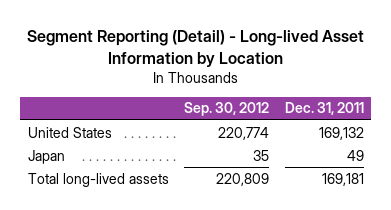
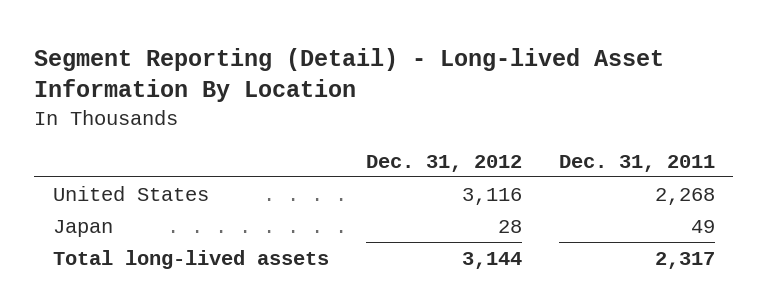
- Segment Reporting (Detail) - Long-lived Asset Information by Location
+ Segment Reporting (Detail) - Long-lived Asset Information By Location
- | Sep. 30, 2012 | Dec. 31, 2011
+ | Dec. 31, 2012 | Dec. 31, 2011
- United States | 220,774 | 169,132
+ United States | 3,116 | 2,268
- Total long-lived assets | 220,809 | 169,181
+ Total long-lived assets | 3,144 | 2,317

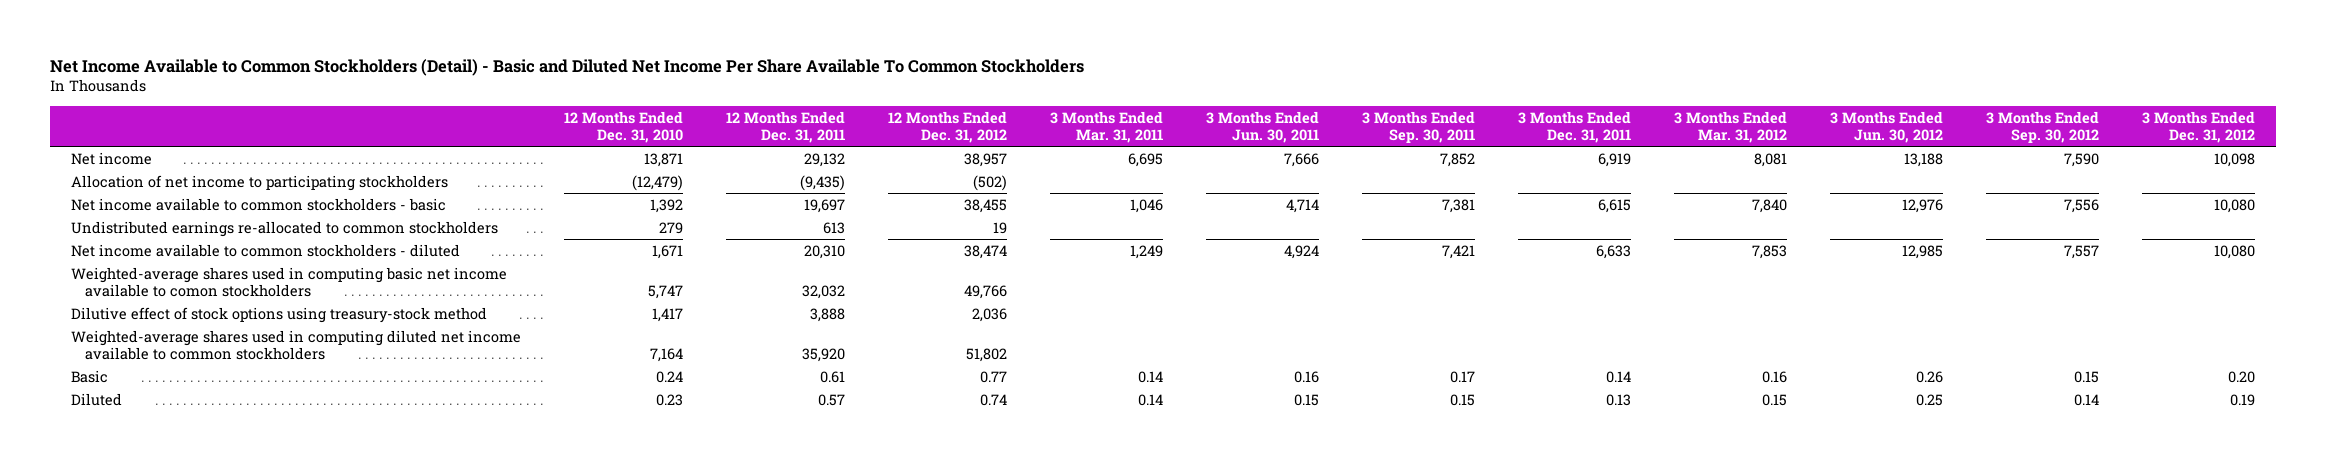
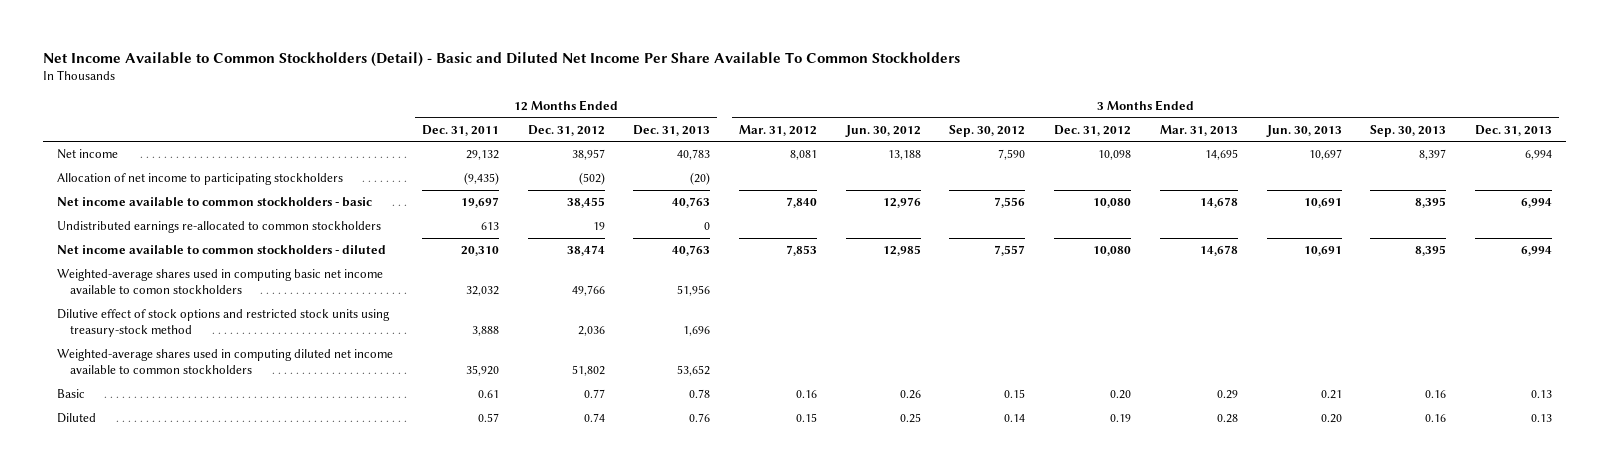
- | 12 Months Ended Dec. 31, 2010 | 12 Months Ended Dec. 31, 2011 | 12 Months Ended Dec. 31, 2012 | 3 Months Ended Mar. 31, 2011 | 3 Months Ended Jun. 30, 2011 | 3 Months Ended Sep. 30, 2011 | 3 Months Ended Dec. 31, 2011 | 3 Months Ended Mar. 31, 2012 | 3 Months Ended Jun. 30, 2012 | 3 Months Ended Sep. 30, 2012 | 3 Months Ended Dec. 31, 2012
+ | 12 Months Ended Dec. 31, 2011 | 12 Months Ended Dec. 31, 2012 | 12 Months Ended Dec. 31, 2013 | 3 Months Ended Mar. 31, 2012 | 3 Months Ended Jun. 30, 2012 | 3 Months Ended Sep. 30, 2012 | 3 Months Ended Dec. 31, 2012 | 3 Months Ended Mar. 31, 2013 | 3 Months Ended Jun. 30, 2013 | 3 Months Ended Sep. 30, 2013 | 3 Months Ended Dec. 31, 2013
- Dilutive effect of stock options using treasury-stock method | 1,417 | 3,888 | 2,036 | | | | | | | |
+ Dilutive effect of stock options and restricted stock units using treasury-stock method | 3,888 | 2,036 | 1,696 | | | | | | | |

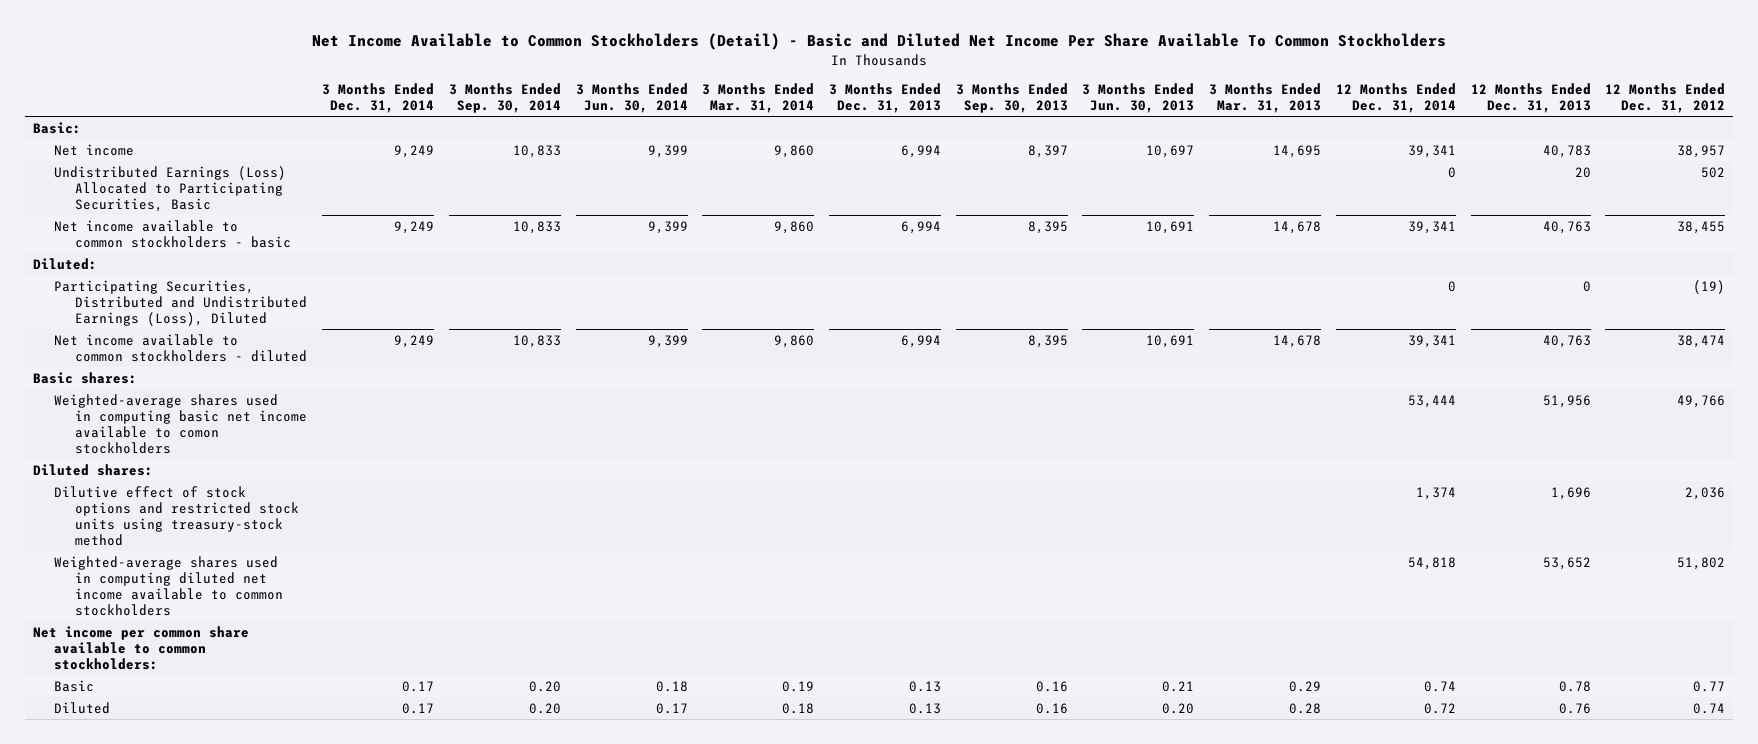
- | 12 Months Ended Dec. 31, 2011 | 12 Months Ended Dec. 31, 2012 | 12 Months Ended Dec. 31, 2013 | 3 Months Ended Mar. 31, 2012 | 3 Months Ended Jun. 30, 2012 | 3 Months Ended Sep. 30, 2012 | 3 Months Ended Dec. 31, 2012 | 3 Months Ended Mar. 31, 2013 | 3 Months Ended Jun. 30, 2013 | 3 Months Ended Sep. 30, 2013 | 3 Months Ended Dec. 31, 2013
+ | 3 Months Ended Dec. 31, 2014 | 3 Months Ended Sep. 30, 2014 | 3 Months Ended Jun. 30, 2014 | 3 Months Ended Mar. 31, 2014 | 3 Months Ended Dec. 31, 2013 | 3 Months Ended Sep. 30, 2013 | 3 Months Ended Jun. 30, 2013 | 3 Months Ended Mar. 31, 2013 | 12 Months Ended Dec. 31, 2014 | 12 Months Ended Dec. 31, 2013 | 12 Months Ended Dec. 31, 2012
+ Basic:
- Allocation of net income to participating stockholders | (9,435) | (502) | (20) | | | | | | | |
+ Undistributed Earnings (Loss) Allocated to Participating Securities, Basic | | | | | | | | | 0 | 20 | 502
- Undistributed earnings re-allocated to common stockholders | 613 | 19 | 0 | | | | | | | |
+ Diluted:
+ Participating Securities, Distributed and Undistributed Earnings (Loss), Diluted | | | | | | | | | 0 | 0 | (19)
+ Basic shares:
+ Diluted shares:
+ Net income per common share available to common stockholders:

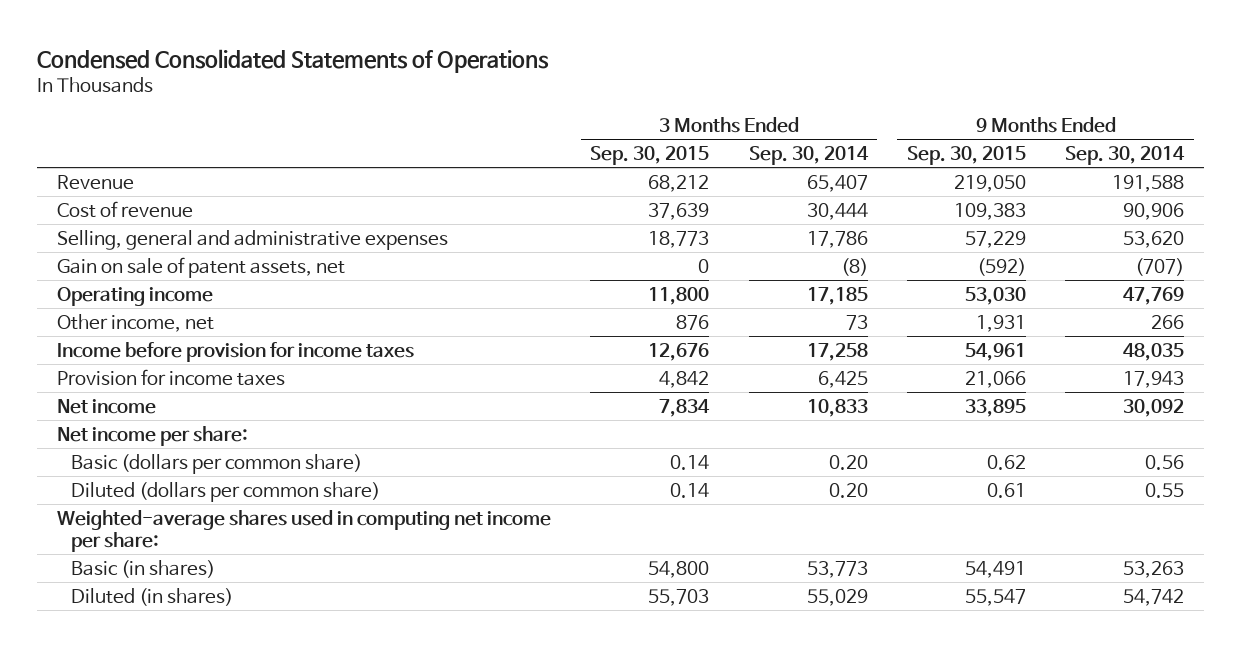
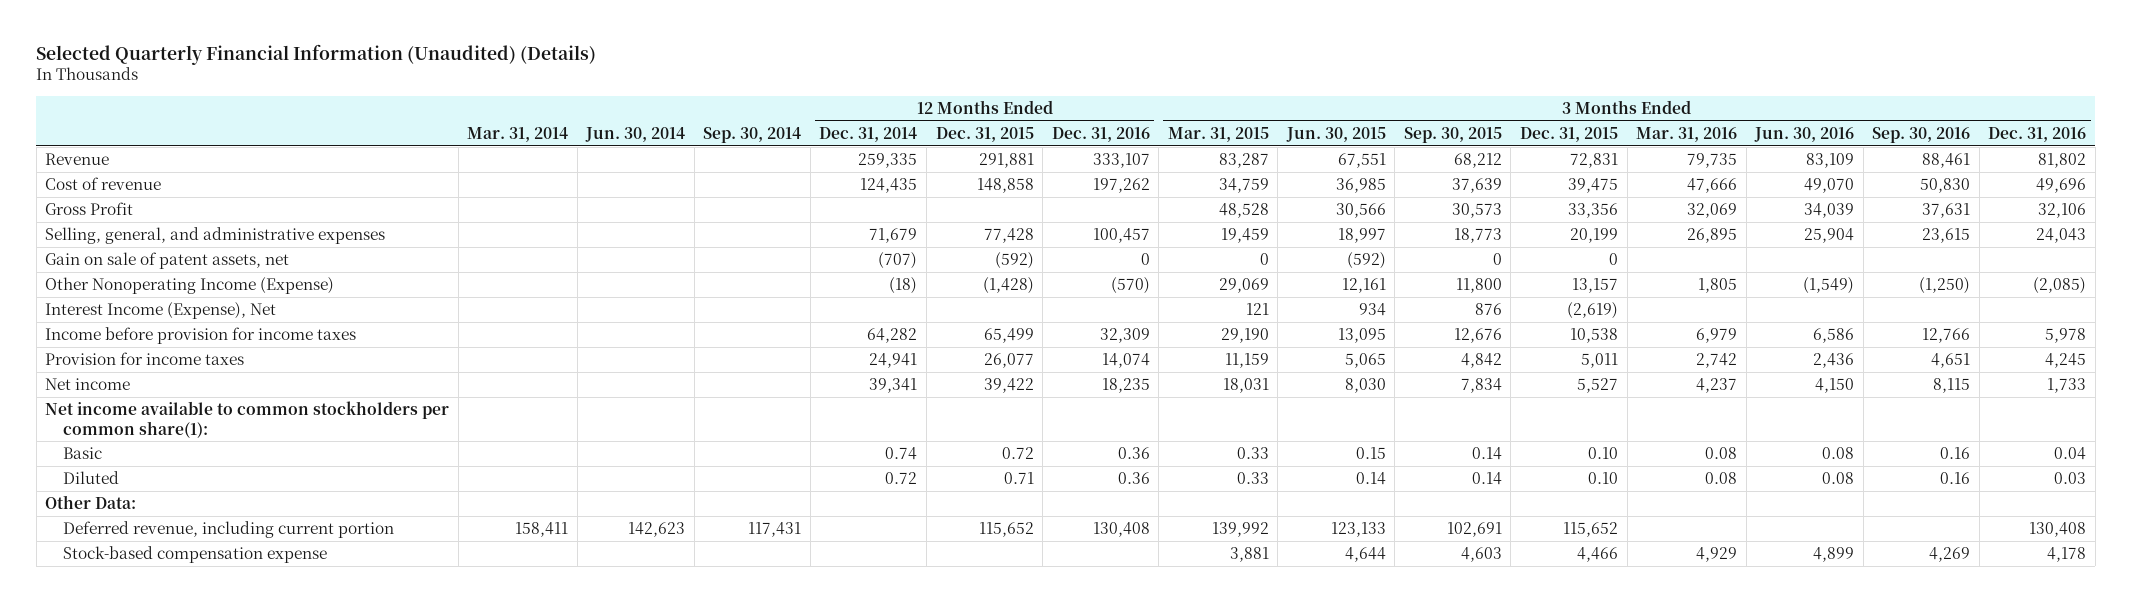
- Condensed Consolidated Statements of Operations
+ Selected Quarterly Financial Information (Unaudited) (Details)
- | 3 Months Ended Sep. 30, 2015 | 3 Months Ended Sep. 30, 2014 | 9 Months Ended Sep. 30, 2015 | 9 Months Ended Sep. 30, 2014
+ | Mar. 31, 2014 | Jun. 30, 2014 | Sep. 30, 2014 | 12 Months Ended Dec. 31, 2014 | 12 Months Ended Dec. 31, 2015 | 12 Months Ended Dec. 31, 2016 | 3 Months Ended Mar. 31, 2015 | 3 Months Ended Jun. 30, 2015 | 3 Months Ended Sep. 30, 2015 | 3 Months Ended Dec. 31, 2015 | 3 Months Ended Mar. 31, 2016 | 3 Months Ended Jun. 30, 2016 | 3 Months Ended Sep. 30, 2016 | 3 Months Ended Dec. 31, 2016
- Selling, general and administrative expenses | 18,773 | 17,786 | 57,229 | 53,620
+ Gross Profit | | | | | | | 48,528 | 30,566 | 30,573 | 33,356 | 32,069 | 34,039 | 37,631 | 32,106
+ Selling, general, and administrative expenses | | | | 71,679 | 77,428 | 100,457 | 19,459 | 18,997 | 18,773 | 20,199 | 26,895 | 25,904 | 23,615 | 24,043
- Operating income | 11,800 | 17,185 | 53,030 | 47,769
- Other income, net | 876 | 73 | 1,931 | 266
+ Other Nonoperating Income (Expense) | | | | (18) | (1,428) | (570) | 29,069 | 12,161 | 11,800 | 13,157 | 1,805 | (1,549) | (1,250) | (2,085)
+ Interest Income (Expense), Net | | | | | | | 121 | 934 | 876 | (2,619) | | | |
- Net income per share:
- Basic (dollars per common share) | 0.14 | 0.20 | 0.62 | 0.56
- Diluted (dollars per common share) | 0.14 | 0.20 | 0.61 | 0.55
- Weighted-average shares used in computing net income per share:
- Basic (in shares) | 54,800 | 53,773 | 54,491 | 53,263
- Diluted (in shares) | 55,703 | 55,029 | 55,547 | 54,742
+ Net income available to common stockholders per common share(1):
+ Basic | | | | 0.74 | 0.72 | 0.36 | 0.33 | 0.15 | 0.14 | 0.10 | 0.08 | 0.08 | 0.16 | 0.04
+ Diluted | | | | 0.72 | 0.71 | 0.36 | 0.33 | 0.14 | 0.14 | 0.10 | 0.08 | 0.08 | 0.16 | 0.03
+ Other Data:
+ Deferred revenue, including current portion | 158,411 | 142,623 | 117,431 | | 115,652 | 130,408 | 139,992 | 123,133 | 102,691 | 115,652 | | | | 130,408
+ Stock-based compensation expense | | | | | | | 3,881 | 4,644 | 4,603 | 4,466 | 4,929 | 4,899 | 4,269 | 4,178

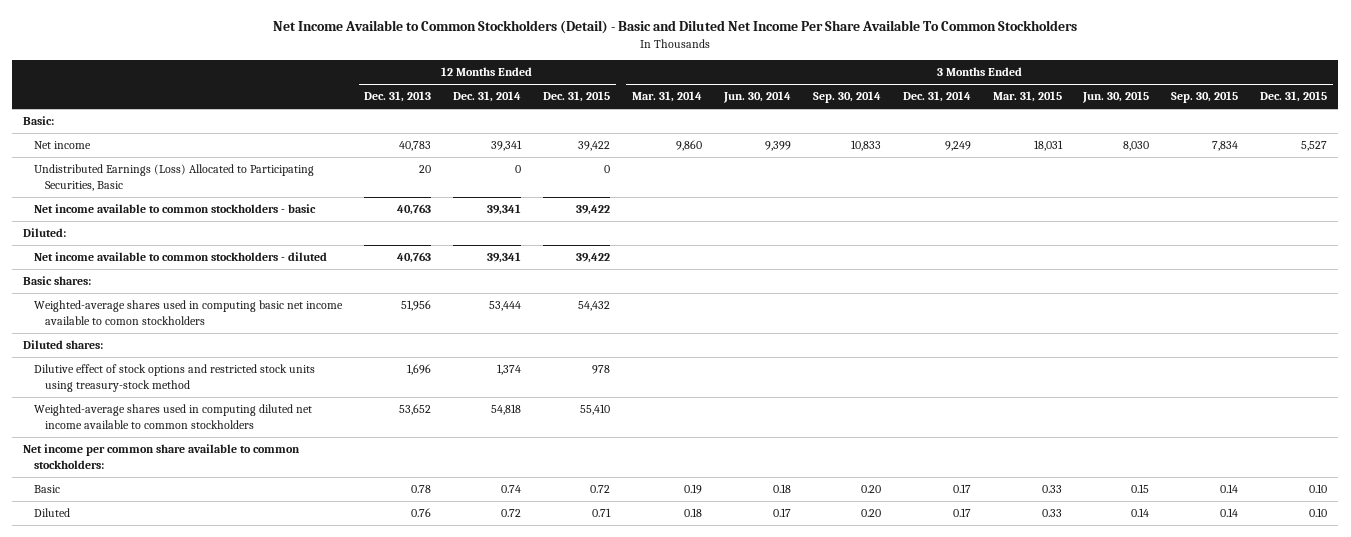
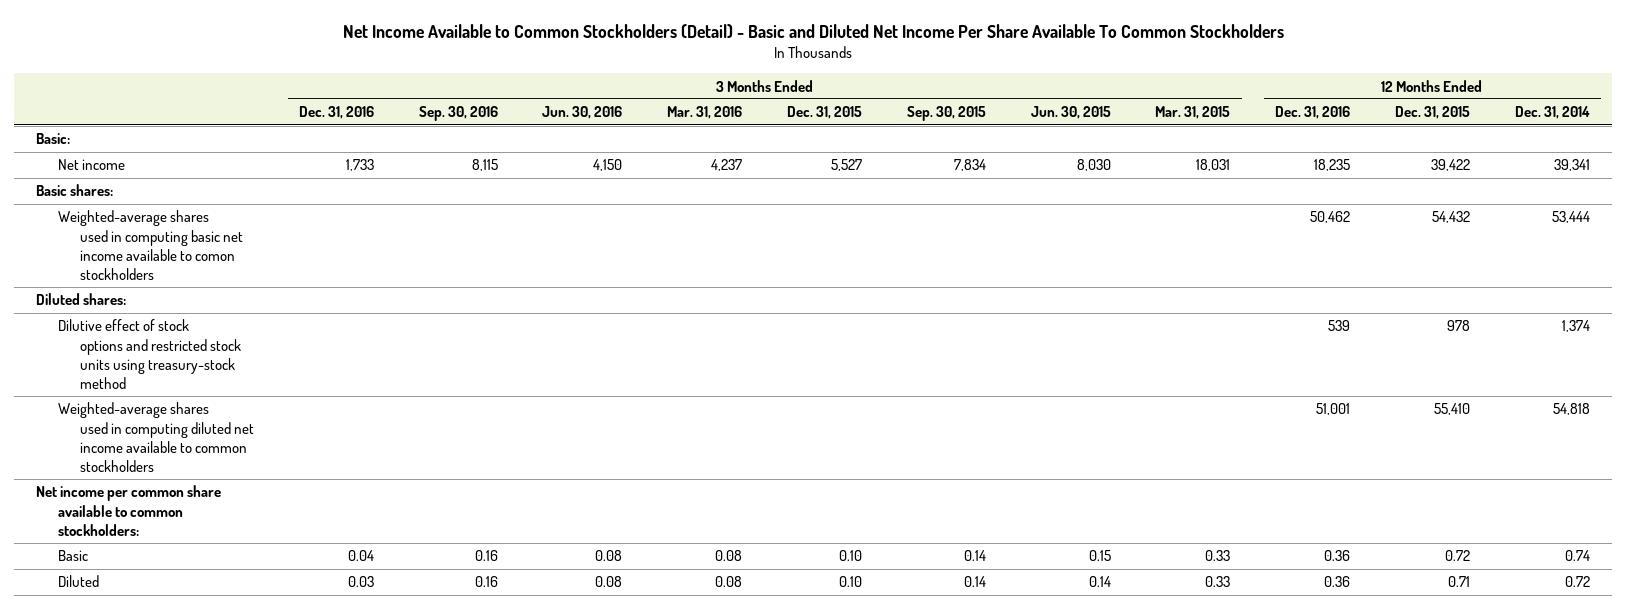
- | 12 Months Ended Dec. 31, 2013 | 12 Months Ended Dec. 31, 2014 | 12 Months Ended Dec. 31, 2015 | 3 Months Ended Mar. 31, 2014 | 3 Months Ended Jun. 30, 2014 | 3 Months Ended Sep. 30, 2014 | 3 Months Ended Dec. 31, 2014 | 3 Months Ended Mar. 31, 2015 | 3 Months Ended Jun. 30, 2015 | 3 Months Ended Sep. 30, 2015 | 3 Months Ended Dec. 31, 2015
+ | 3 Months Ended Dec. 31, 2016 | 3 Months Ended Sep. 30, 2016 | 3 Months Ended Jun. 30, 2016 | 3 Months Ended Mar. 31, 2016 | 3 Months Ended Dec. 31, 2015 | 3 Months Ended Sep. 30, 2015 | 3 Months Ended Jun. 30, 2015 | 3 Months Ended Mar. 31, 2015 | 12 Months Ended Dec. 31, 2016 | 12 Months Ended Dec. 31, 2015 | 12 Months Ended Dec. 31, 2014
- Undistributed Earnings (Loss) Allocated to Participating Securities, Basic | 20 | 0 | 0 | | | | | | | |
- Net income available to common stockholders - basic | 40,763 | 39,341 | 39,422 | | | | | | | |
- Diluted:
- Net income available to common stockholders - diluted | 40,763 | 39,341 | 39,422 | | | | | | | |

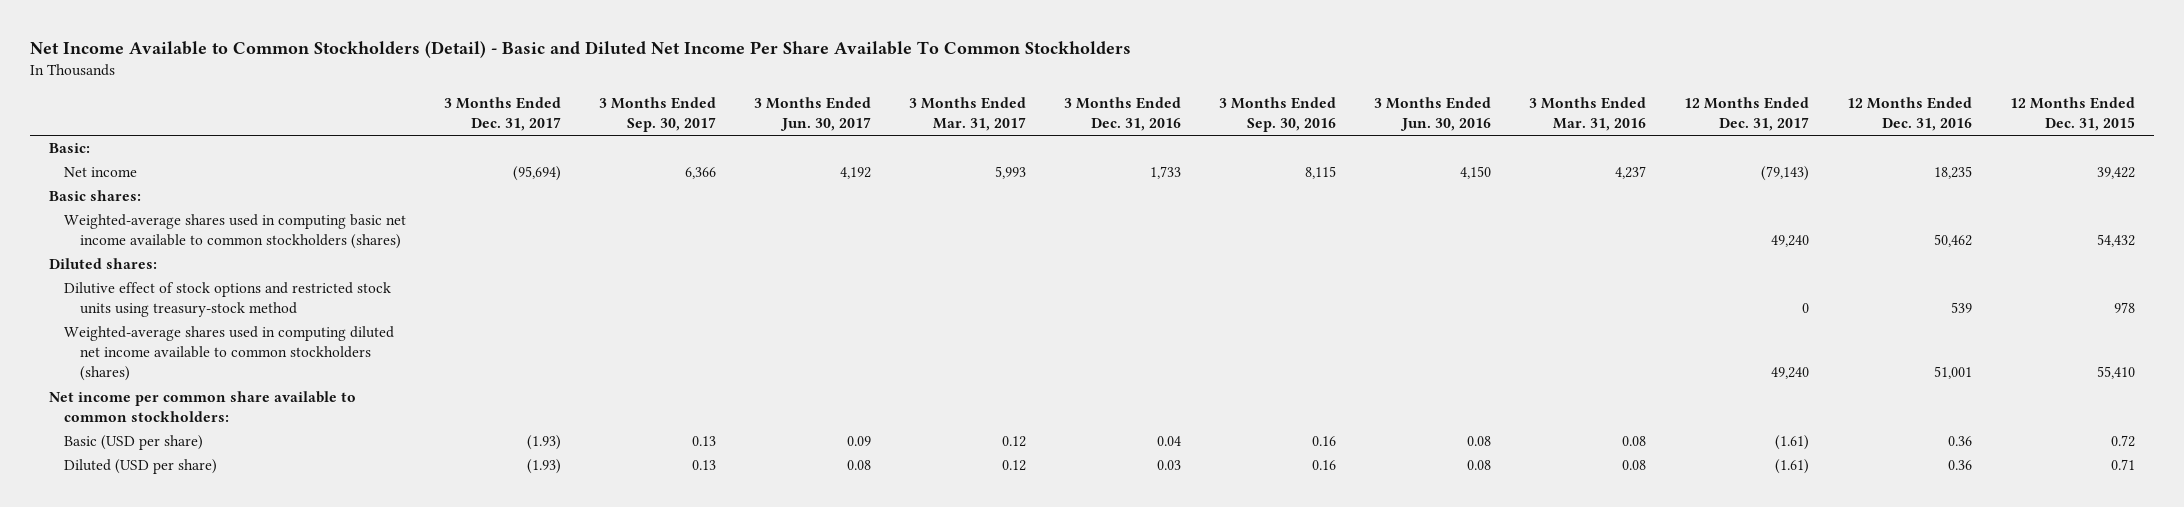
- | 3 Months Ended Dec. 31, 2016 | 3 Months Ended Sep. 30, 2016 | 3 Months Ended Jun. 30, 2016 | 3 Months Ended Mar. 31, 2016 | 3 Months Ended Dec. 31, 2015 | 3 Months Ended Sep. 30, 2015 | 3 Months Ended Jun. 30, 2015 | 3 Months Ended Mar. 31, 2015 | 12 Months Ended Dec. 31, 2016 | 12 Months Ended Dec. 31, 2015 | 12 Months Ended Dec. 31, 2014
+ | 3 Months Ended Dec. 31, 2017 | 3 Months Ended Sep. 30, 2017 | 3 Months Ended Jun. 30, 2017 | 3 Months Ended Mar. 31, 2017 | 3 Months Ended Dec. 31, 2016 | 3 Months Ended Sep. 30, 2016 | 3 Months Ended Jun. 30, 2016 | 3 Months Ended Mar. 31, 2016 | 12 Months Ended Dec. 31, 2017 | 12 Months Ended Dec. 31, 2016 | 12 Months Ended Dec. 31, 2015
- Weighted-average shares used in computing basic net income available to comon stockholders | | | | | | | | | 50,462 | 54,432 | 53,444
+ Weighted-average shares used in computing basic net income available to common stockholders (shares) | | | | | | | | | 49,240 | 50,462 | 54,432
- Weighted-average shares used in computing diluted net income available to common stockholders | | | | | | | | | 51,001 | 55,410 | 54,818
+ Weighted-average shares used in computing diluted net income available to common stockholders (shares) | | | | | | | | | 49,240 | 51,001 | 55,410
- Basic | 0.04 | 0.16 | 0.08 | 0.08 | 0.10 | 0.14 | 0.15 | 0.33 | 0.36 | 0.72 | 0.74
- Diluted | 0.03 | 0.16 | 0.08 | 0.08 | 0.10 | 0.14 | 0.14 | 0.33 | 0.36 | 0.71 | 0.72
+ Basic (USD per share) | (1.93) | 0.13 | 0.09 | 0.12 | 0.04 | 0.16 | 0.08 | 0.08 | (1.61) | 0.36 | 0.72
+ Diluted (USD per share) | (1.93) | 0.13 | 0.08 | 0.12 | 0.03 | 0.16 | 0.08 | 0.08 | (1.61) | 0.36 | 0.71

